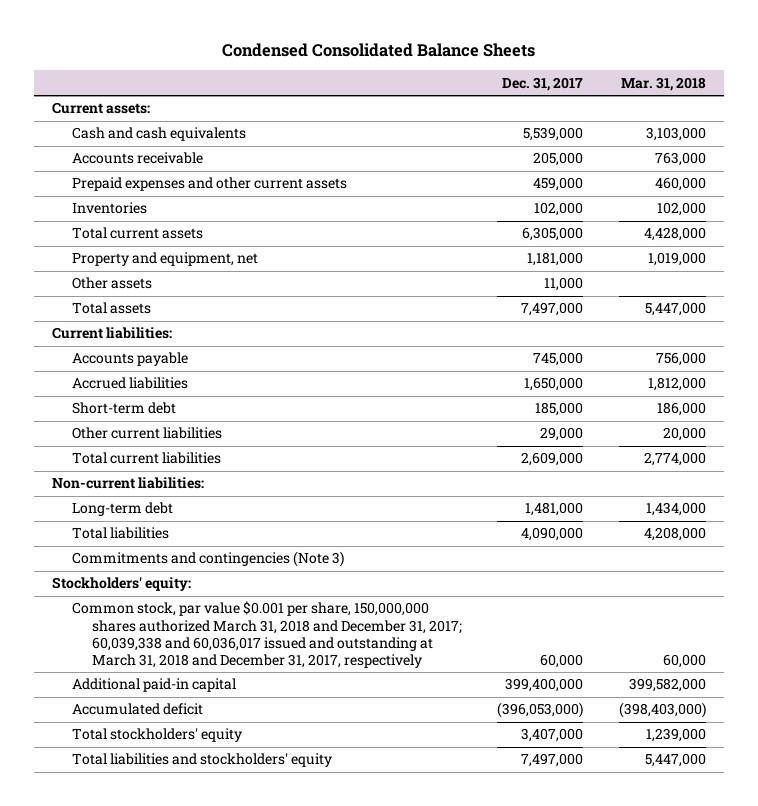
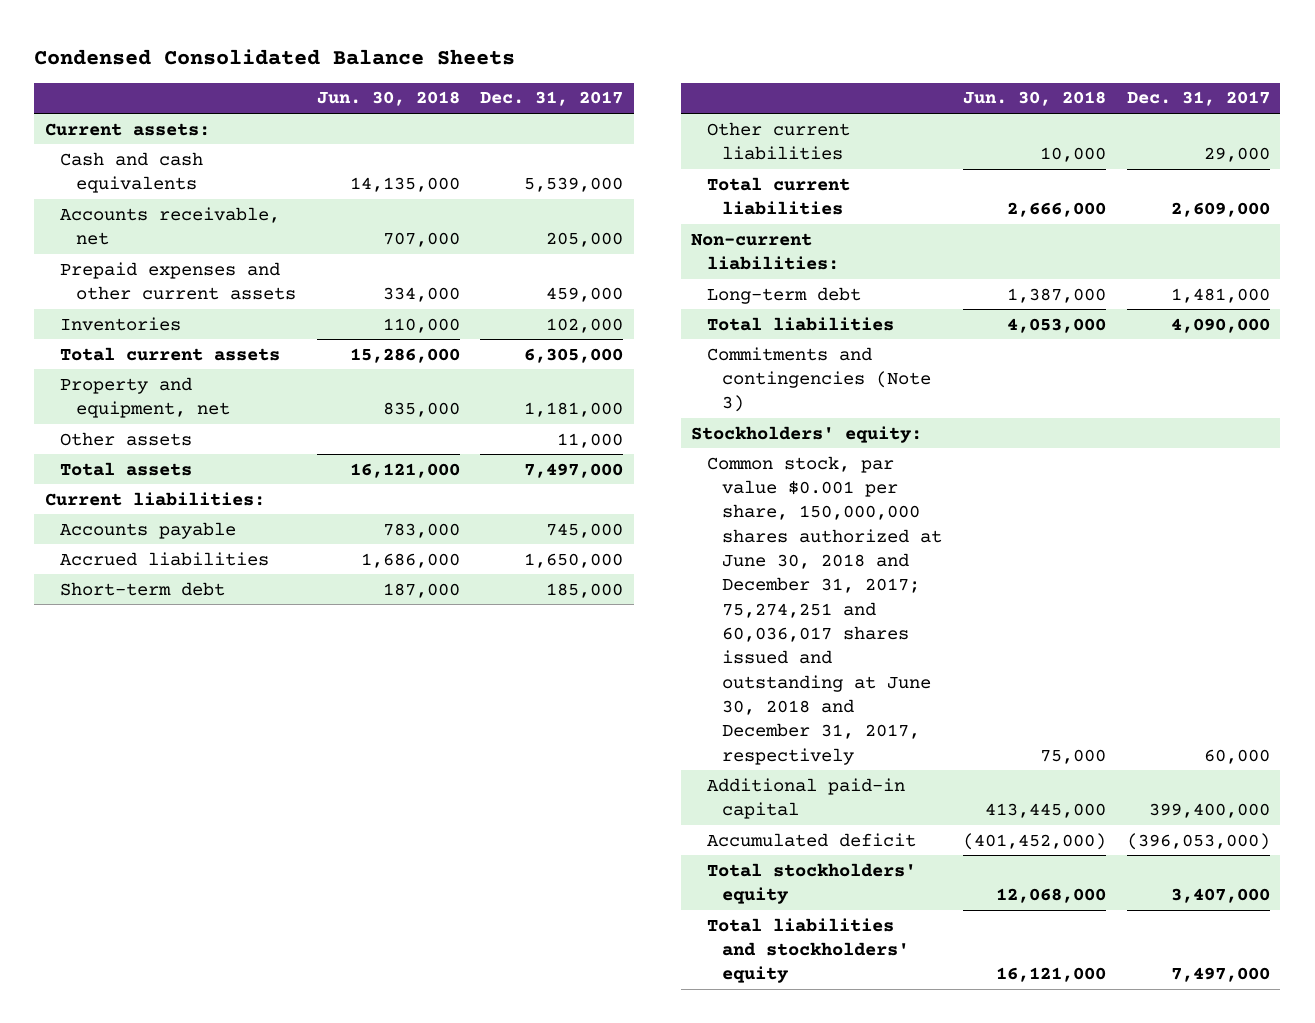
- | Dec. 31, 2017 | Mar. 31, 2018
+ | Jun. 30, 2018 | Dec. 31, 2017
- Accounts receivable | 205,000 | 763,000
+ Accounts receivable, net | 707,000 | 205,000
- Common stock, par value $0.001 per share, 150,000,000 shares authorized March 31, 2018 and December 31, 2017; 60,039,338 and 60,036,017 issued and outstanding at March 31, 2018 and December 31, 2017, respectively | 60,000 | 60,000
+ Common stock, par value $0.001 per share, 150,000,000 shares authorized at June 30, 2018 and December 31, 2017; 75,274,251 and 60,036,017 shares issued and outstanding at June 30, 2018 and December 31, 2017, respectively | 75,000 | 60,000

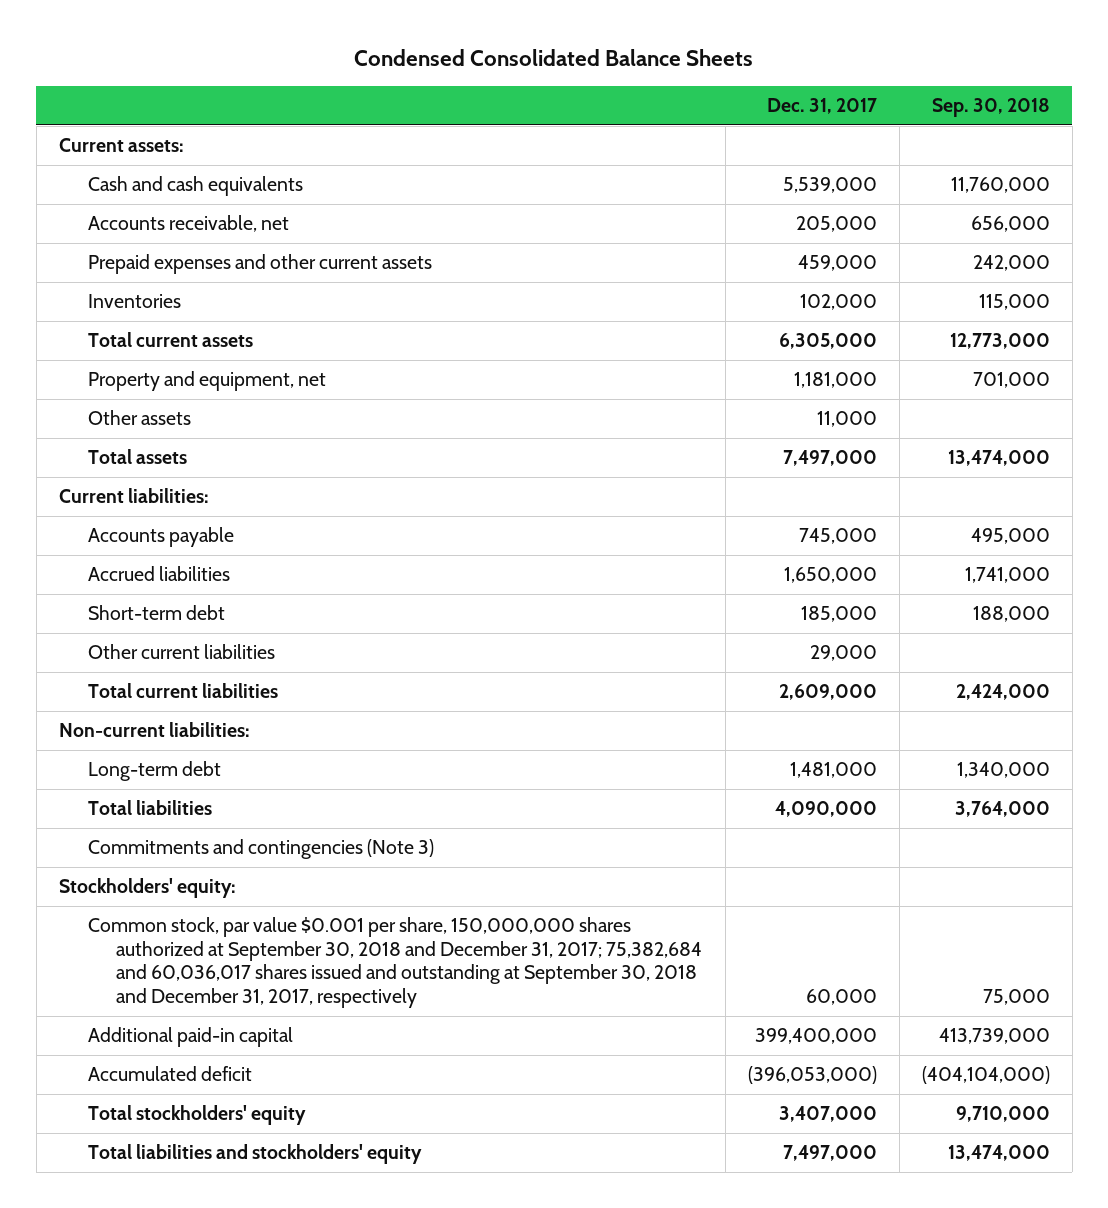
- | Jun. 30, 2018 | Dec. 31, 2017
+ | Dec. 31, 2017 | Sep. 30, 2018
- Common stock, par value $0.001 per share, 150,000,000 shares authorized at June 30, 2018 and December 31, 2017; 75,274,251 and 60,036,017 shares issued and outstanding at June 30, 2018 and December 31, 2017, respectively | 75,000 | 60,000
+ Common stock, par value $0.001 per share, 150,000,000 shares authorized at September 30, 2018 and December 31, 2017; 75,382,684 and 60,036,017 shares issued and outstanding at September 30, 2018 and December 31, 2017, respectively | 60,000 | 75,000

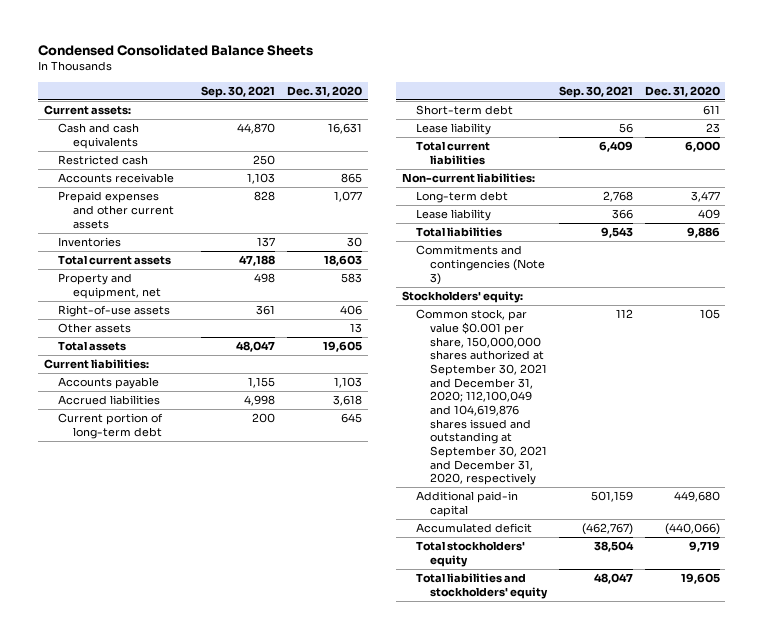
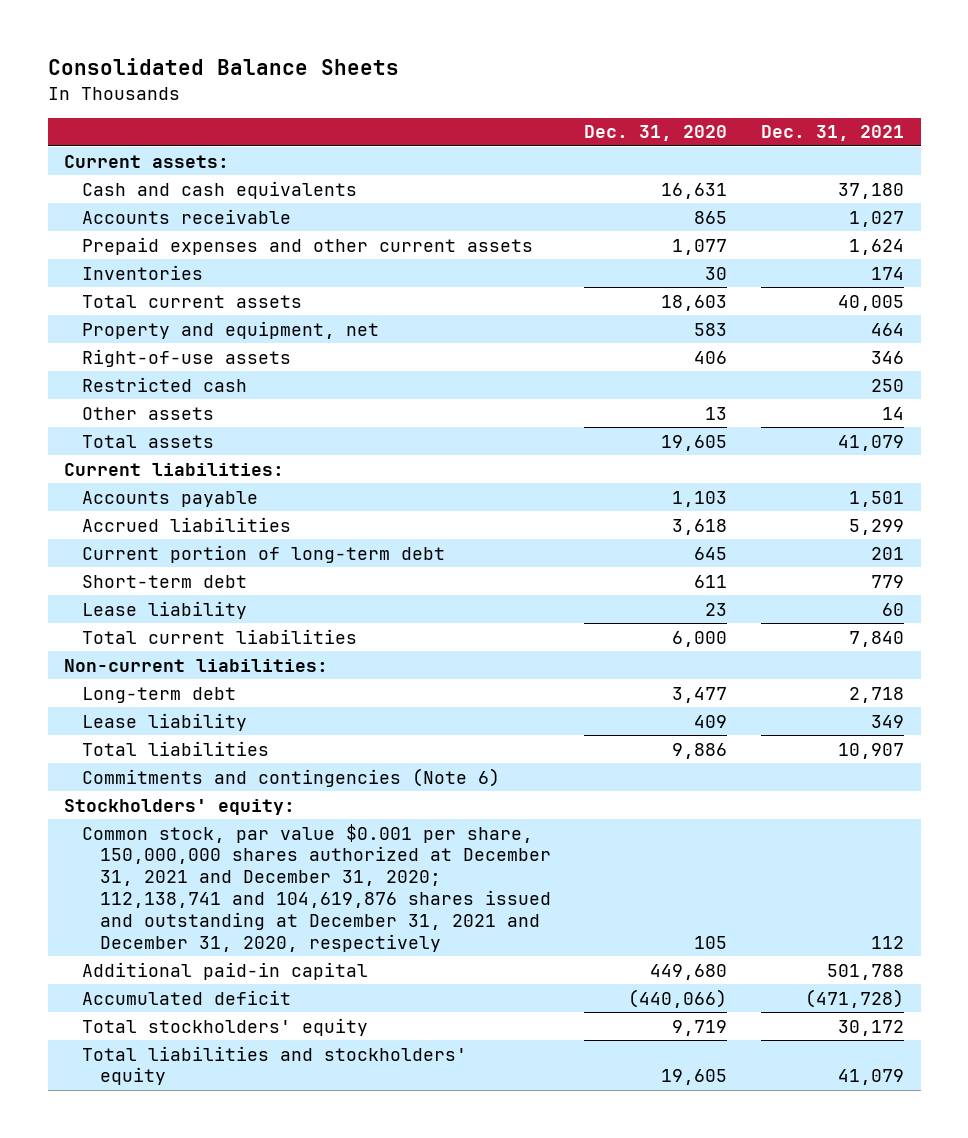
- Condensed Consolidated Balance Sheets
+ Consolidated Balance Sheets
- | Sep. 30, 2021 | Dec. 31, 2020
+ | Dec. 31, 2020 | Dec. 31, 2021
moved down: Restricted cash | | 250
- Commitments and contingencies (Note 3)
+ Commitments and contingencies (Note 6)
- Common stock, par value $0.001 per share, 150,000,000 shares authorized at September 30, 2021 and December 31, 2020; 112,100,049 and 104,619,876 shares issued and outstanding at September 30, 2021 and December 31, 2020, respectively | 112 | 105
+ Common stock, par value $0.001 per share, 150,000,000 shares authorized at December 31, 2021 and December 31, 2020; 112,138,741 and 104,619,876 shares issued and outstanding at December 31, 2021 and December 31, 2020, respectively | 105 | 112

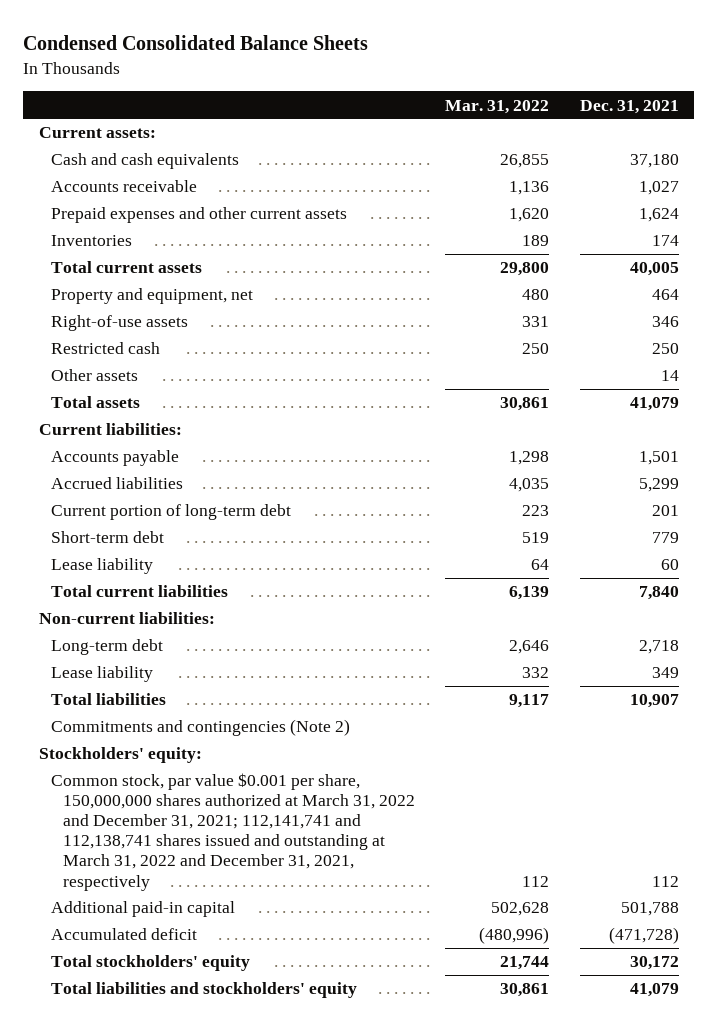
- Consolidated Balance Sheets
+ Condensed Consolidated Balance Sheets
- | Dec. 31, 2020 | Dec. 31, 2021
+ | Mar. 31, 2022 | Dec. 31, 2021
- Commitments and contingencies (Note 6)
+ Commitments and contingencies (Note 2)
- Common stock, par value $0.001 per share, 150,000,000 shares authorized at December 31, 2021 and December 31, 2020; 112,138,741 and 104,619,876 shares issued and outstanding at December 31, 2021 and December 31, 2020, respectively | 105 | 112
+ Common stock, par value $0.001 per share, 150,000,000 shares authorized at March 31, 2022 and December 31, 2021; 112,141,741 and 112,138,741 shares issued and outstanding at March 31, 2022 and December 31, 2021, respectively | 112 | 112

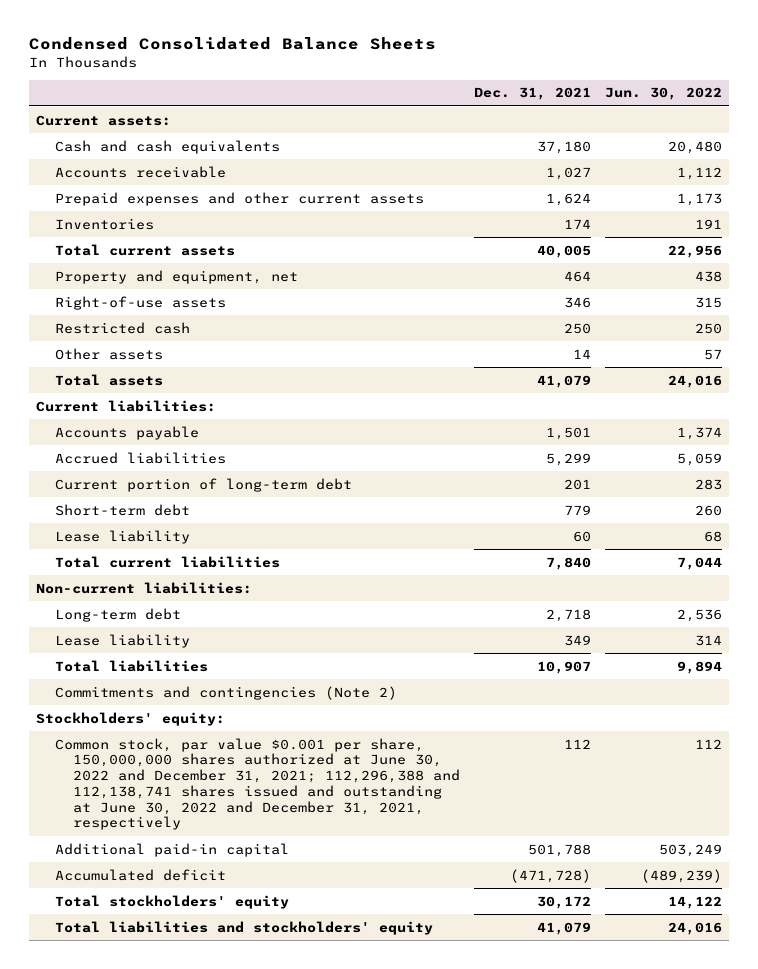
- | Mar. 31, 2022 | Dec. 31, 2021
+ | Dec. 31, 2021 | Jun. 30, 2022
- Common stock, par value $0.001 per share, 150,000,000 shares authorized at March 31, 2022 and December 31, 2021; 112,141,741 and 112,138,741 shares issued and outstanding at March 31, 2022 and December 31, 2021, respectively | 112 | 112
+ Common stock, par value $0.001 per share, 150,000,000 shares authorized at June 30, 2022 and December 31, 2021; 112,296,388 and 112,138,741 shares issued and outstanding at June 30, 2022 and December 31, 2021, respectively | 112 | 112

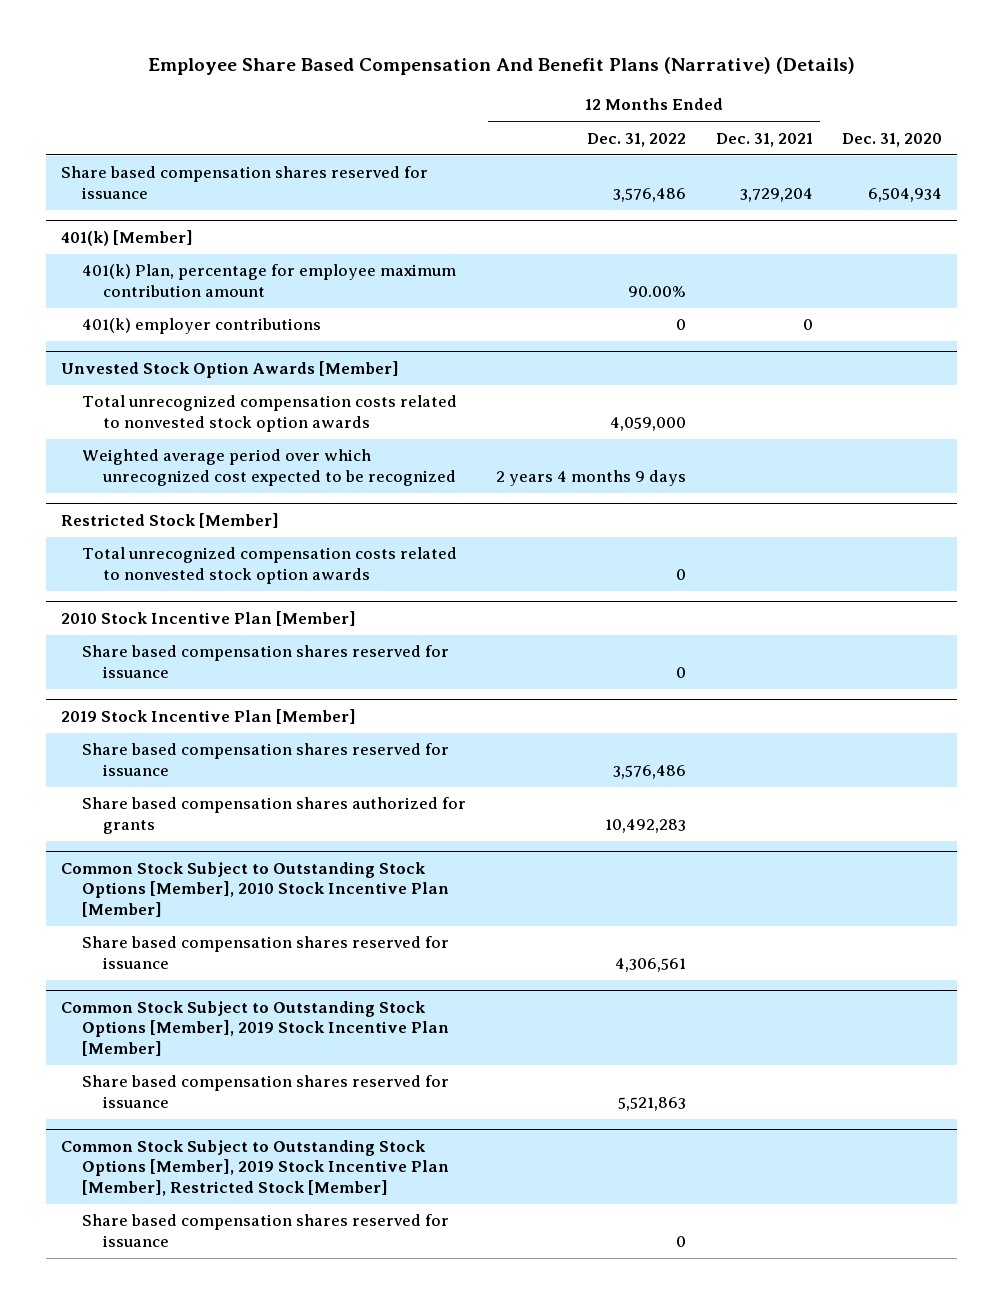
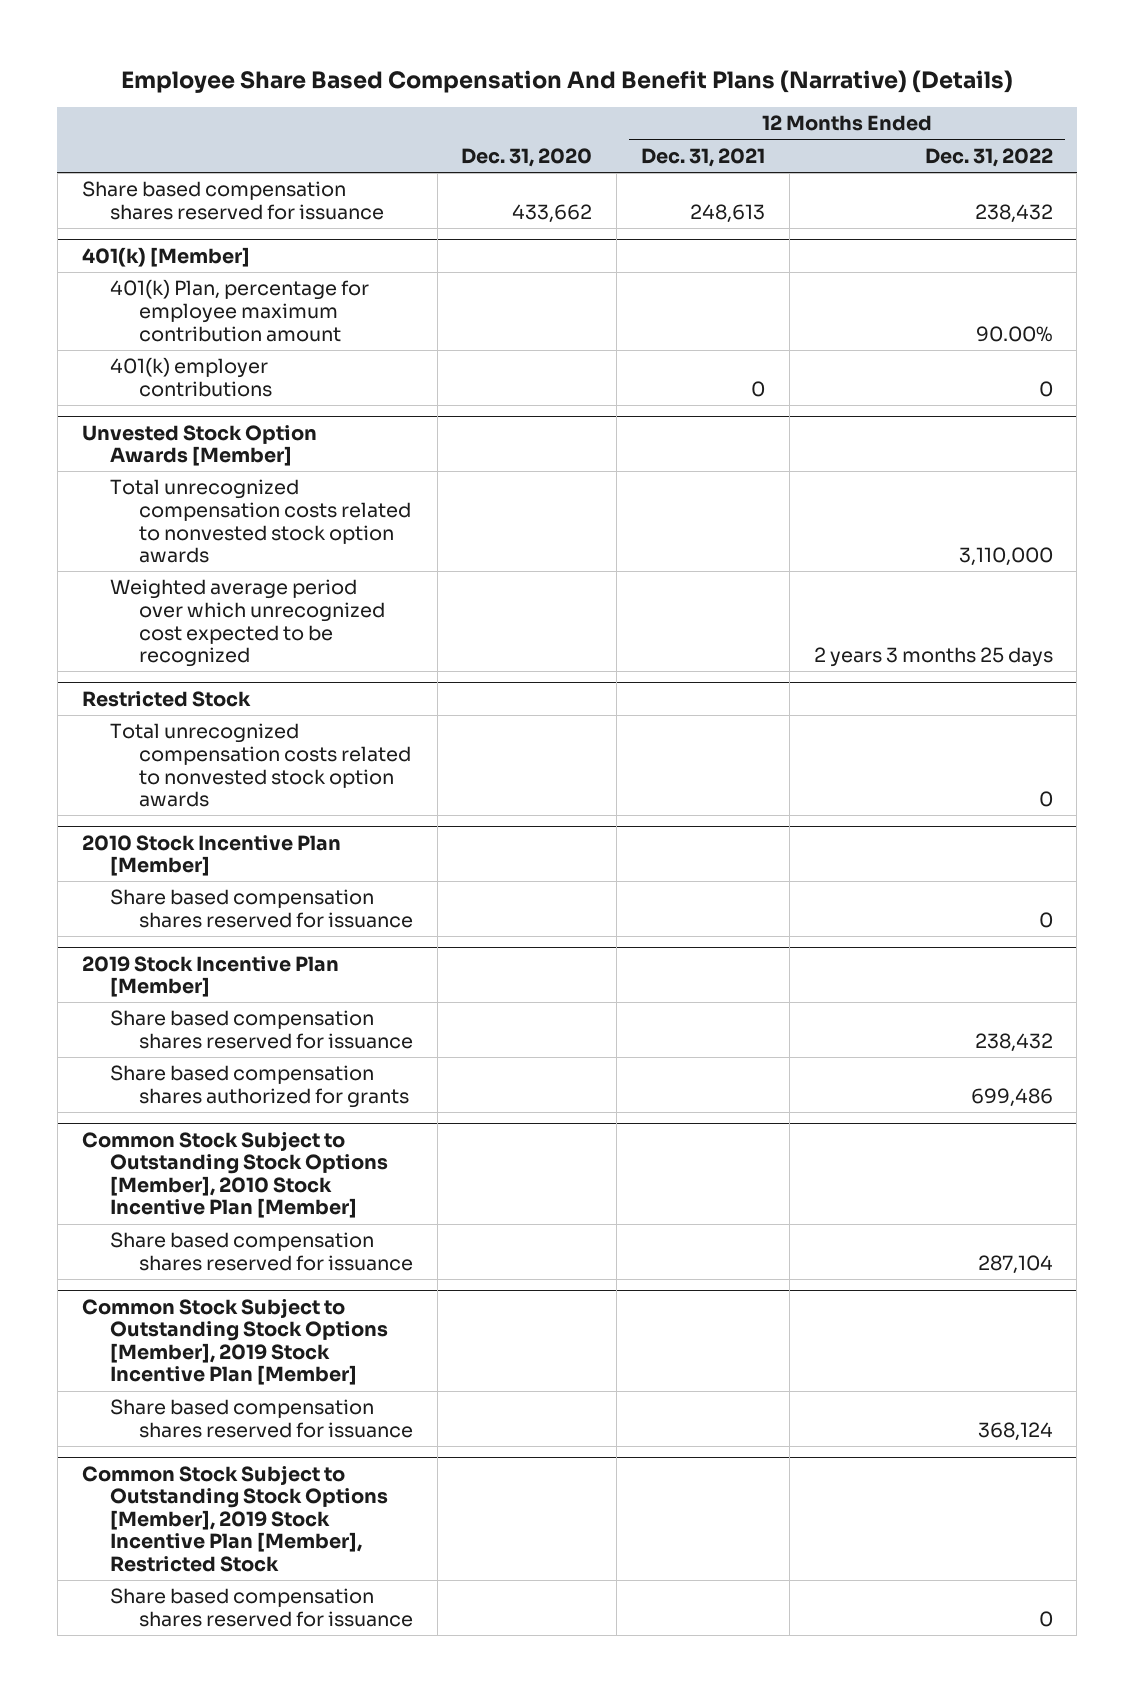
- | 12 Months Ended Dec. 31, 2022 | 12 Months Ended Dec. 31, 2021 | Dec. 31, 2020
+ | Dec. 31, 2020 | 12 Months Ended Dec. 31, 2021 | 12 Months Ended Dec. 31, 2022
- Share based compensation shares reserved for issuance | 3,576,486 | 3,729,204 | 6,504,934
+ Share based compensation shares reserved for issuance | 433,662 | 248,613 | 238,432
@ Unvested Stock Option Awards [Member]
- Total unrecognized compensation costs related to nonvested stock option awards | 4,059,000 | |
- Weighted average period over which unrecognized cost expected to be recognized | 2 years 4 months 9 days | |
- Restricted Stock [Member]
@ Unvested Stock Option Awards [Member]
+ Total unrecognized compensation costs related to nonvested stock option awards | | | 3,110,000
+ Weighted average period over which unrecognized cost expected to be recognized | | | 2 years 3 months 25 days
+ Restricted Stock
@ 2019 Stock Incentive Plan [Member]
- Share based compensation shares reserved for issuance | 3,576,486 | |
- Share based compensation shares authorized for grants | 10,492,283 | |
+ Share based compensation shares reserved for issuance | | | 238,432
+ Share based compensation shares authorized for grants | | | 699,486
@ Common Stock Subject to Outstanding Stock Options [Member], 2010 Stock Incentive Plan [Member]
- Share based compensation shares reserved for issuance | 4,306,561 | |
+ Share based compensation shares reserved for issuance | | | 287,104
@ Common Stock Subject to Outstanding Stock Options [Member], 2019 Stock Incentive Plan [Member]
- Share based compensation shares reserved for issuance | 5,521,863 | |
- Common Stock Subject to Outstanding Stock Options [Member], 2019 Stock Incentive Plan [Member], Restricted Stock [Member]
@ Common Stock Subject to Outstanding Stock Options [Member], 2019 Stock Incentive Plan [Member]
+ Share based compensation shares reserved for issuance | | | 368,124
+ Common Stock Subject to Outstanding Stock Options [Member], 2019 Stock Incentive Plan [Member], Restricted Stock

